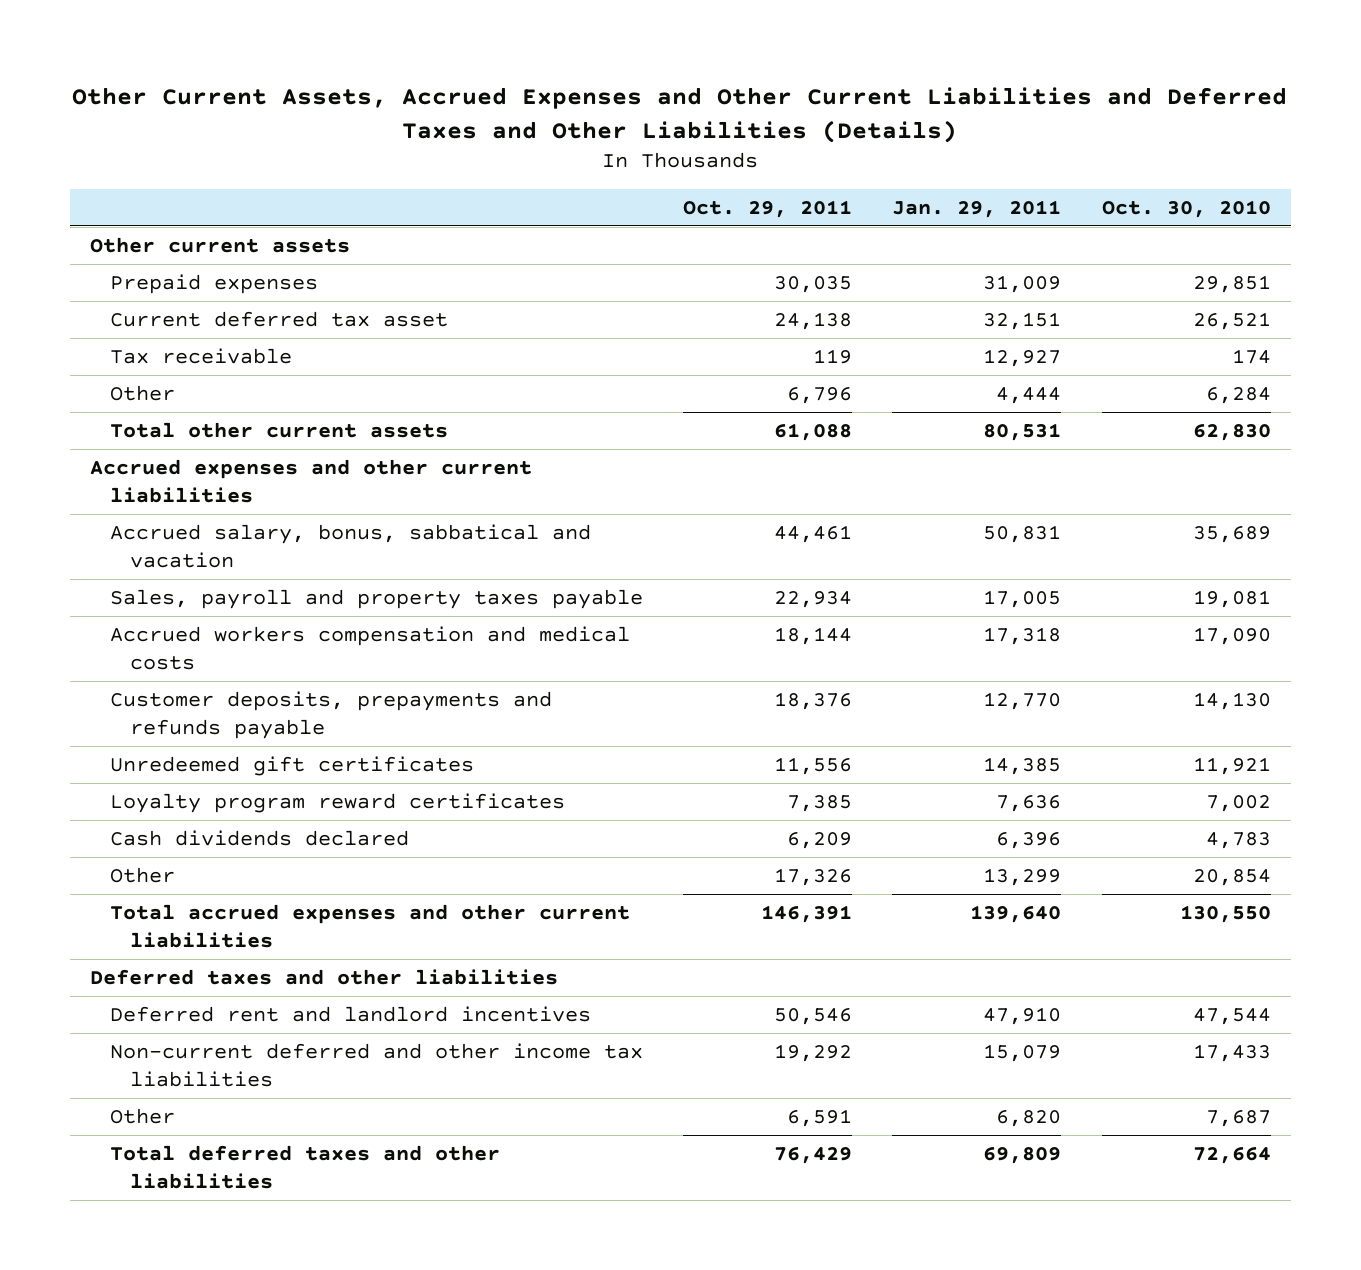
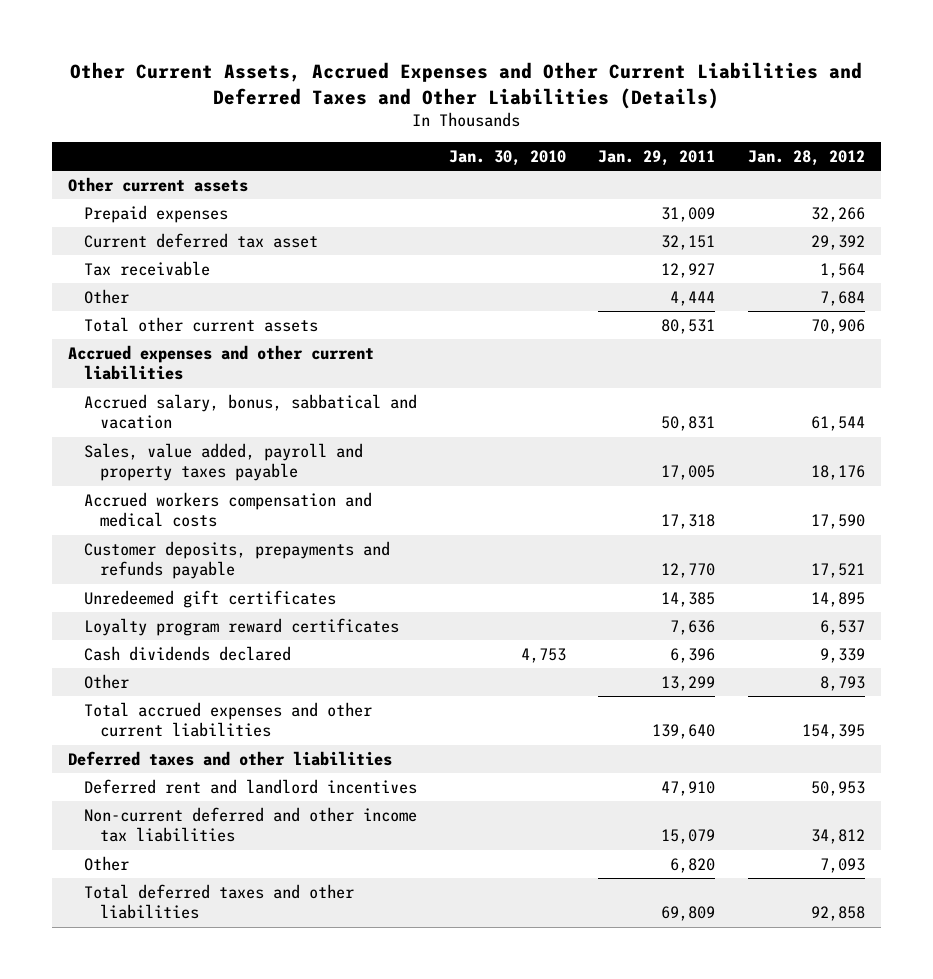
- | Oct. 29, 2011 | Jan. 29, 2011 | Oct. 30, 2010
+ | Jan. 30, 2010 | Jan. 29, 2011 | Jan. 28, 2012
- Sales, payroll and property taxes payable | 22,934 | 17,005 | 19,081
+ Sales, value added, payroll and property taxes payable | | 17,005 | 18,176

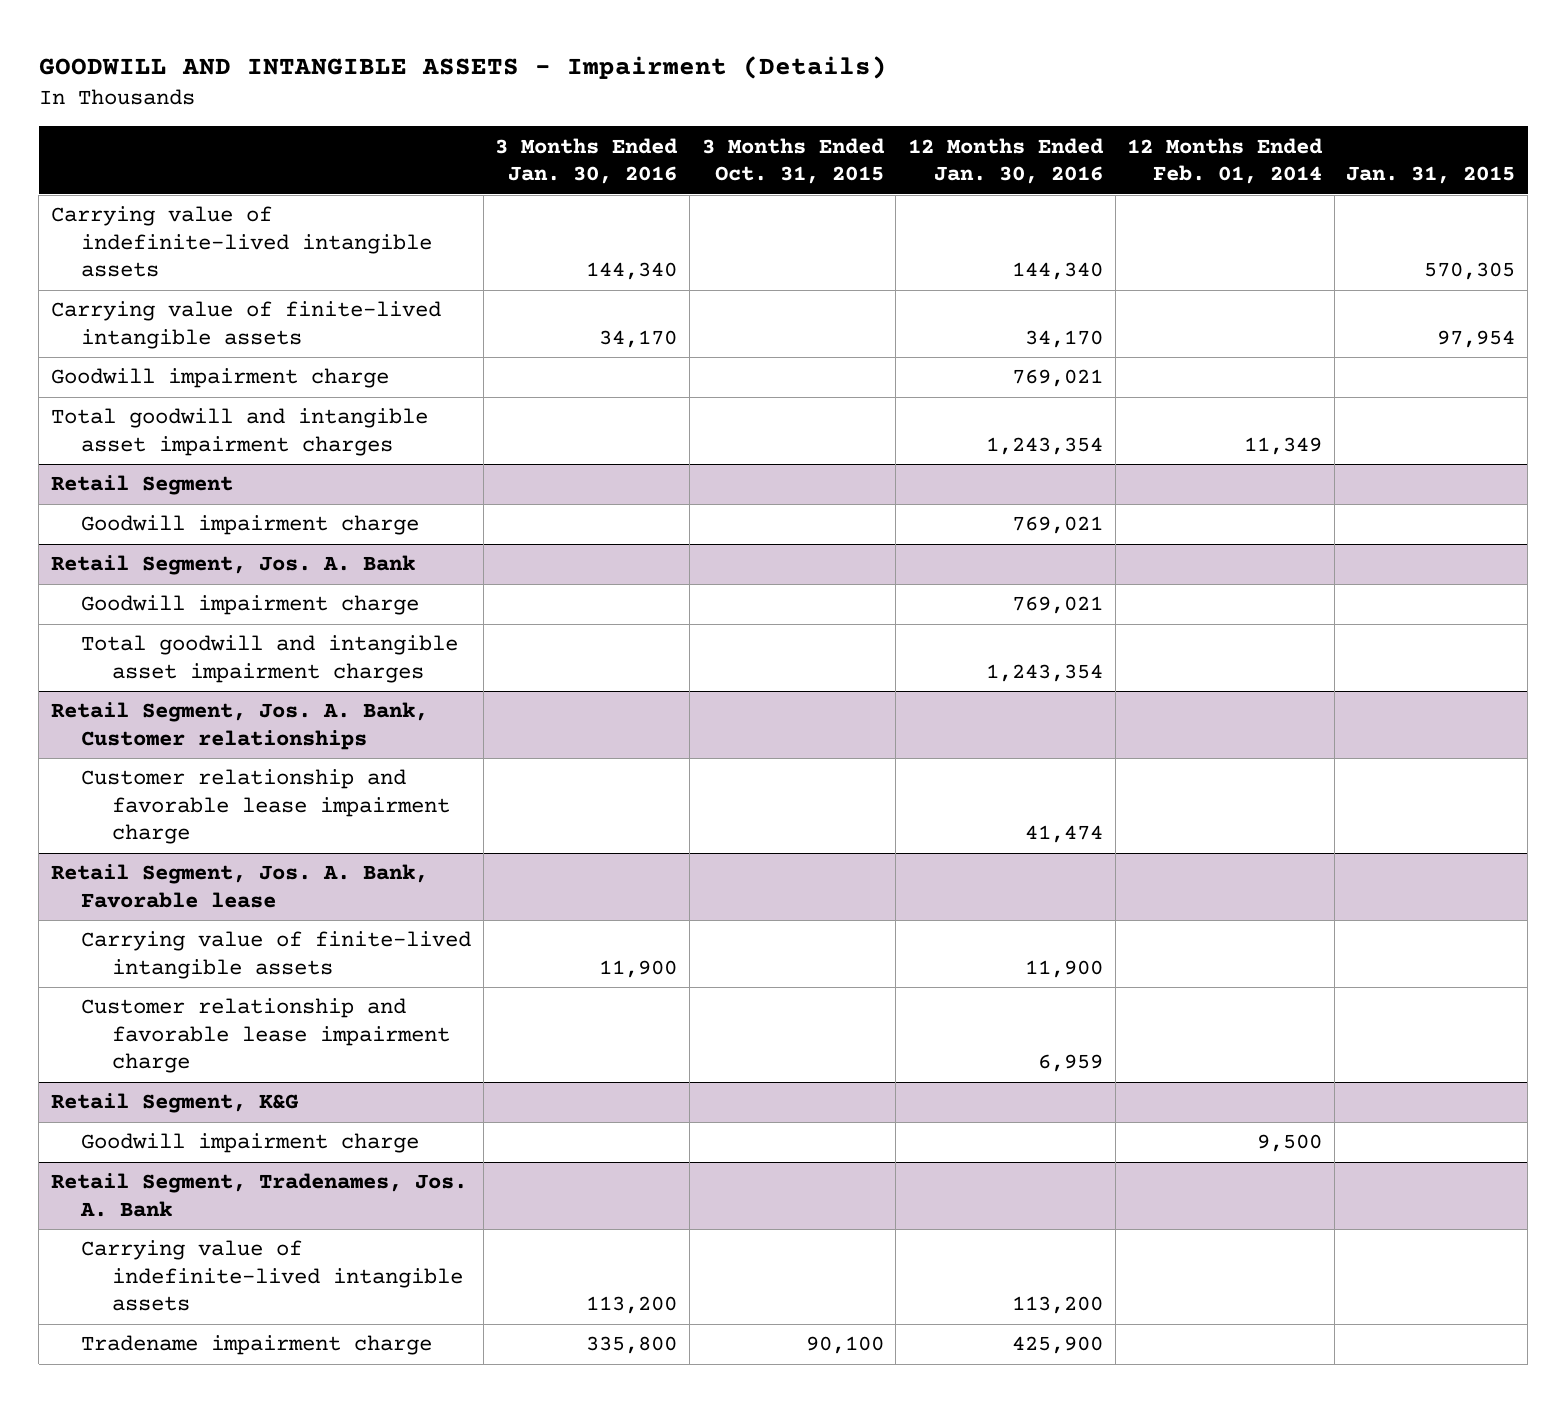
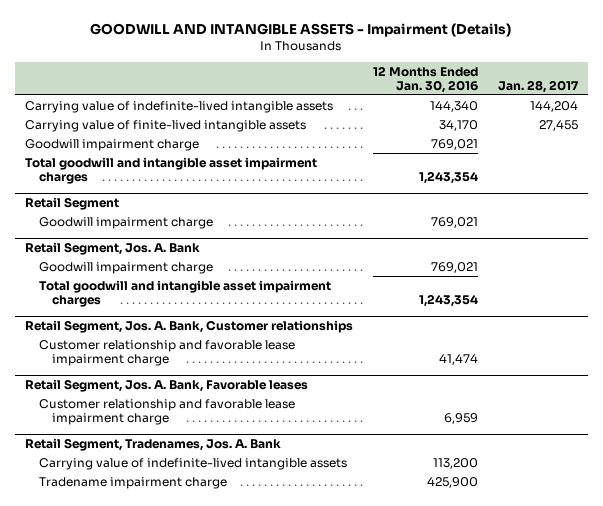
- | 3 Months Ended Jan. 30, 2016 | 3 Months Ended Oct. 31, 2015 | 12 Months Ended Jan. 30, 2016 | 12 Months Ended Feb. 01, 2014 | Jan. 31, 2015
+ | 12 Months Ended Jan. 30, 2016 | Jan. 28, 2017
- Retail Segment, Jos. A. Bank, Favorable lease
- Carrying value of finite-lived intangible assets | 11,900 | | 11,900 | |
+ Retail Segment, Jos. A. Bank, Favorable leases
- Retail Segment, K&G
- Goodwill impairment charge | | | | 9,500 |

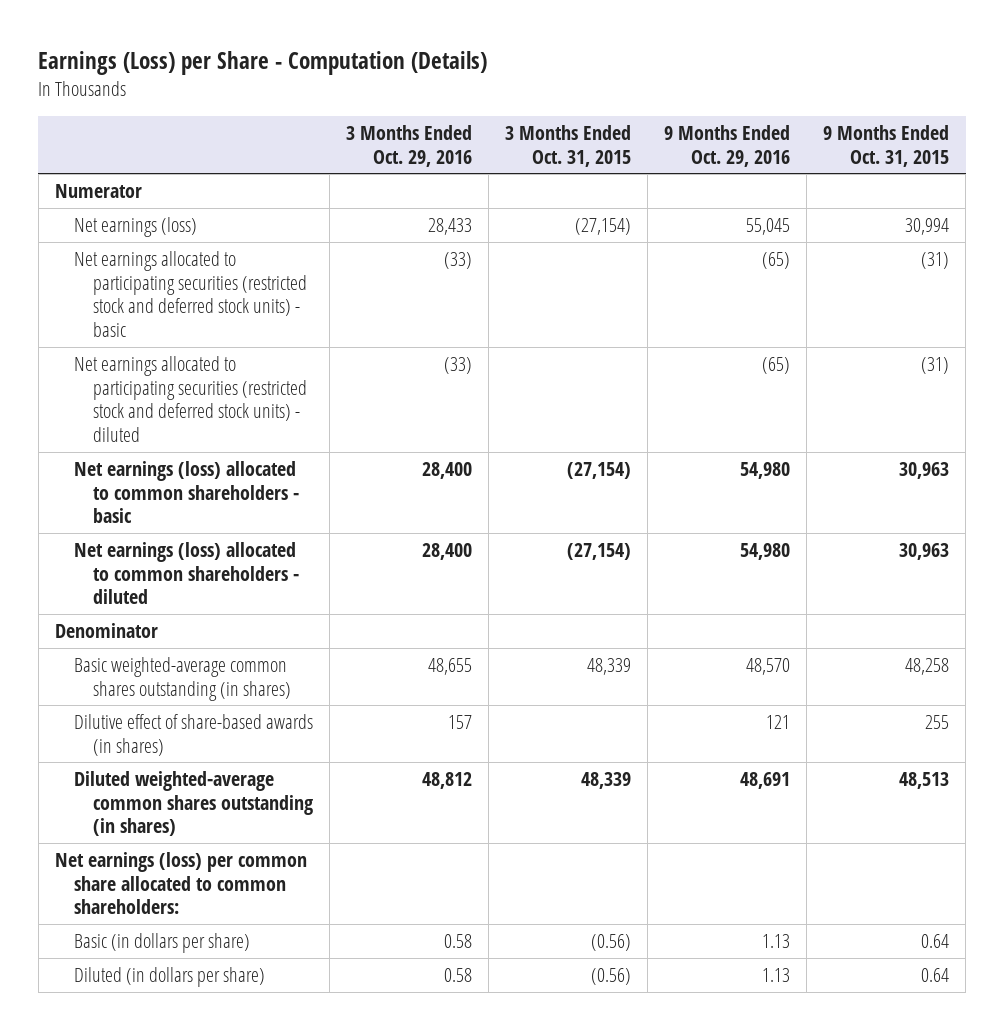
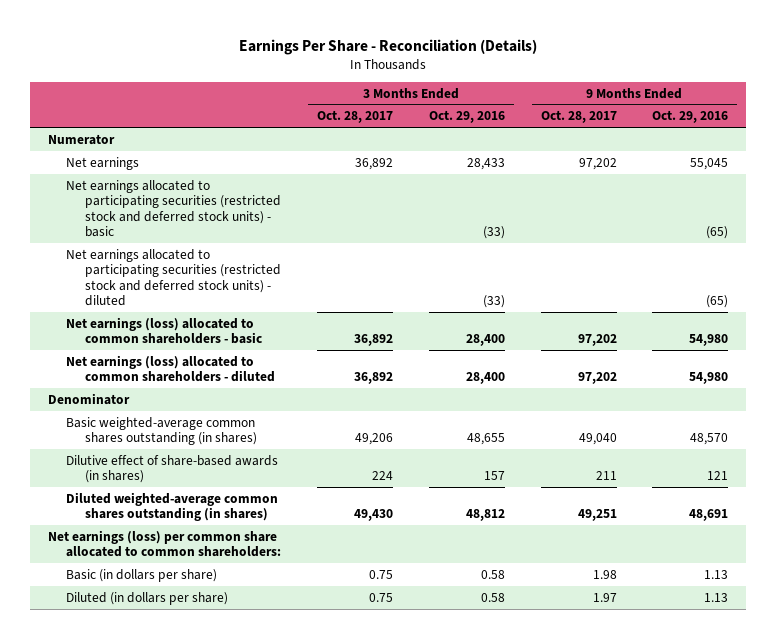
- Earnings (Loss) per Share - Computation (Details)
+ Earnings Per Share - Reconciliation (Details)
- | 3 Months Ended Oct. 29, 2016 | 3 Months Ended Oct. 31, 2015 | 9 Months Ended Oct. 29, 2016 | 9 Months Ended Oct. 31, 2015
+ | 3 Months Ended Oct. 28, 2017 | 3 Months Ended Oct. 29, 2016 | 9 Months Ended Oct. 28, 2017 | 9 Months Ended Oct. 29, 2016
- Net earnings (loss) | 28,433 | (27,154) | 55,045 | 30,994
+ Net earnings | 36,892 | 28,433 | 97,202 | 55,045

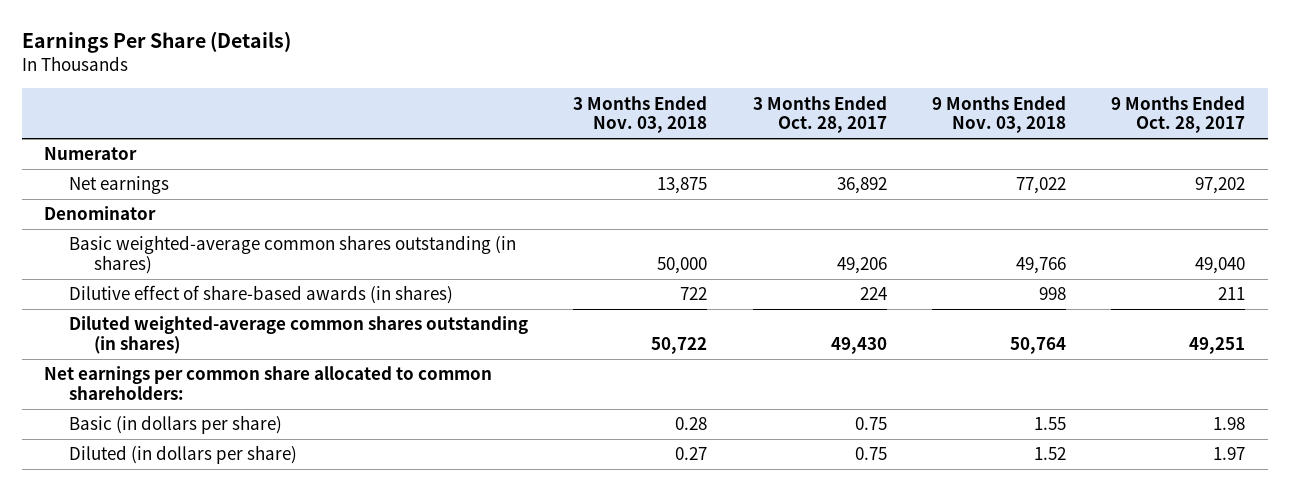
- Earnings Per Share - Reconciliation (Details)
+ Earnings Per Share (Details)
- | 3 Months Ended Oct. 28, 2017 | 3 Months Ended Oct. 29, 2016 | 9 Months Ended Oct. 28, 2017 | 9 Months Ended Oct. 29, 2016
+ | 3 Months Ended Nov. 03, 2018 | 3 Months Ended Oct. 28, 2017 | 9 Months Ended Nov. 03, 2018 | 9 Months Ended Oct. 28, 2017
- Net earnings allocated to participating securities (restricted stock and deferred stock units) - basic | | (33) | | (65)
- Net earnings allocated to participating securities (restricted stock and deferred stock units) - diluted | | (33) | | (65)
- Net earnings (loss) allocated to common shareholders - basic | 36,892 | 28,400 | 97,202 | 54,980
- Net earnings (loss) allocated to common shareholders - diluted | 36,892 | 28,400 | 97,202 | 54,980
- Net earnings (loss) per common share allocated to common shareholders:
+ Net earnings per common share allocated to common shareholders:

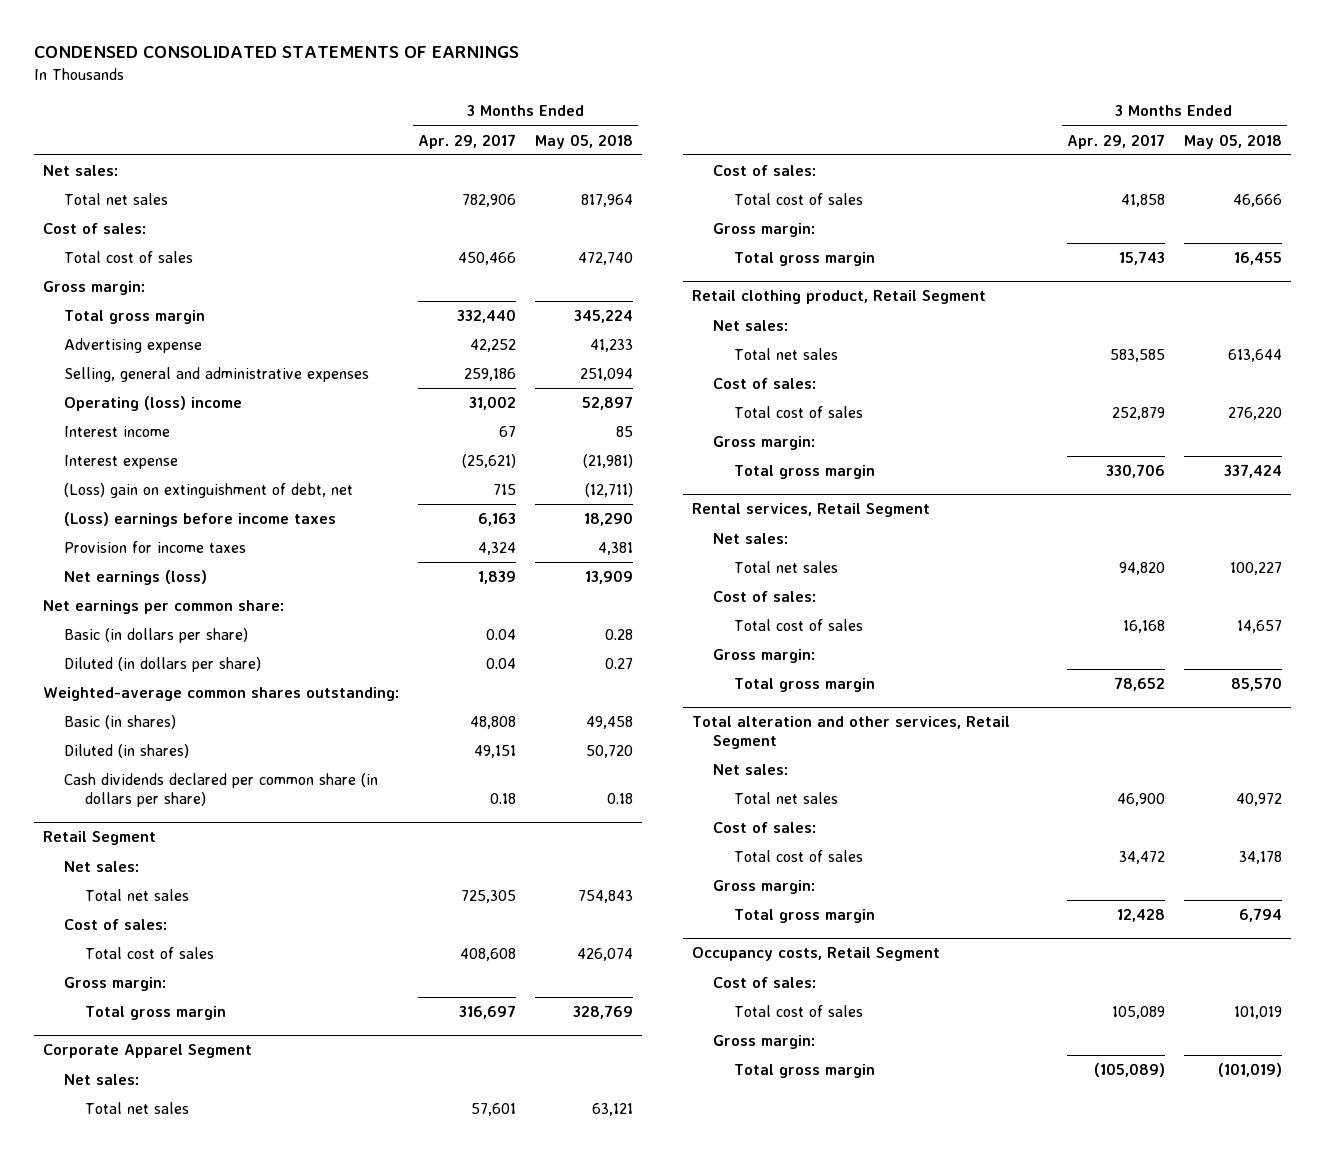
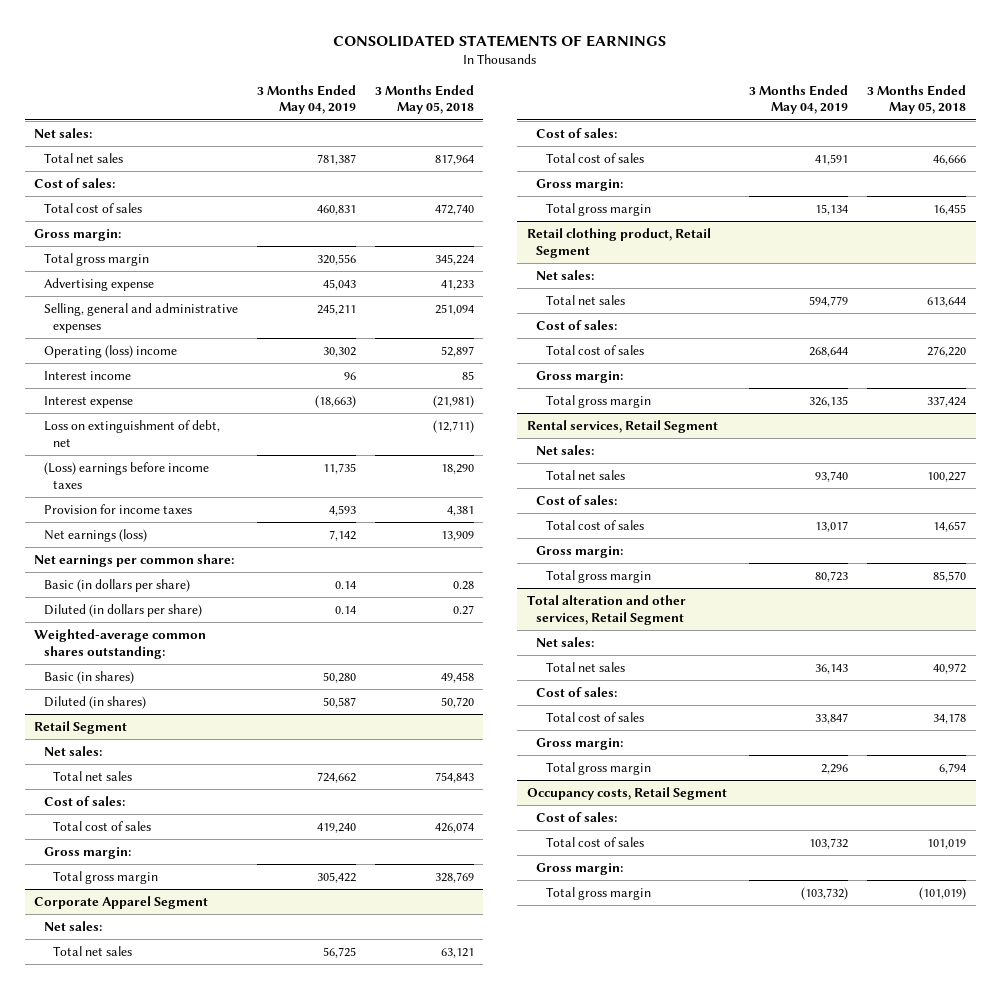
- CONDENSED CONSOLIDATED STATEMENTS OF EARNINGS
+ CONSOLIDATED STATEMENTS OF EARNINGS
- | 3 Months Ended Apr. 29, 2017 | 3 Months Ended May 05, 2018
+ | 3 Months Ended May 04, 2019 | 3 Months Ended May 05, 2018
- (Loss) gain on extinguishment of debt, net | 715 | (12,711)
+ Loss on extinguishment of debt, net | | (12,711)
- Cash dividends declared per common share (in dollars per share) | 0.18 | 0.18

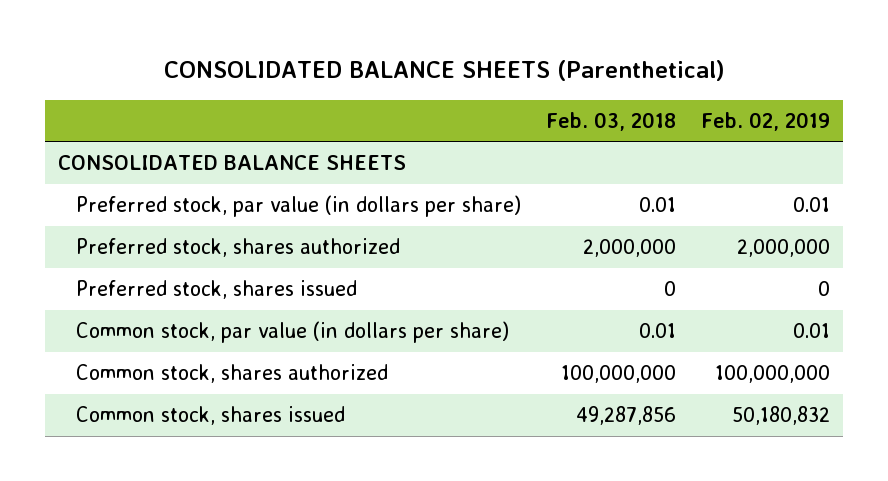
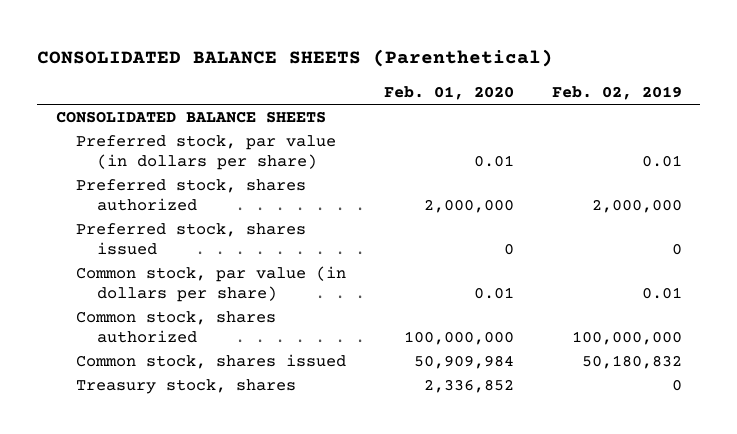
- | Feb. 03, 2018 | Feb. 02, 2019
+ | Feb. 01, 2020 | Feb. 02, 2019
+ Treasury stock, shares | 2,336,852 | 0

